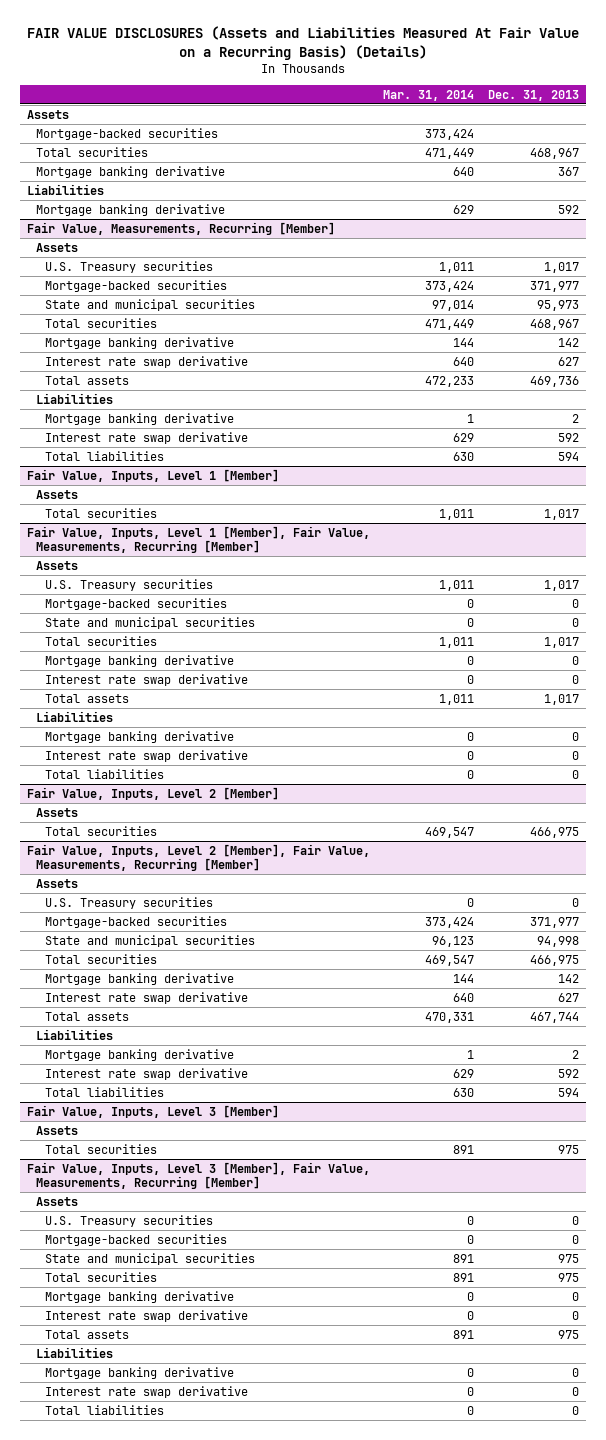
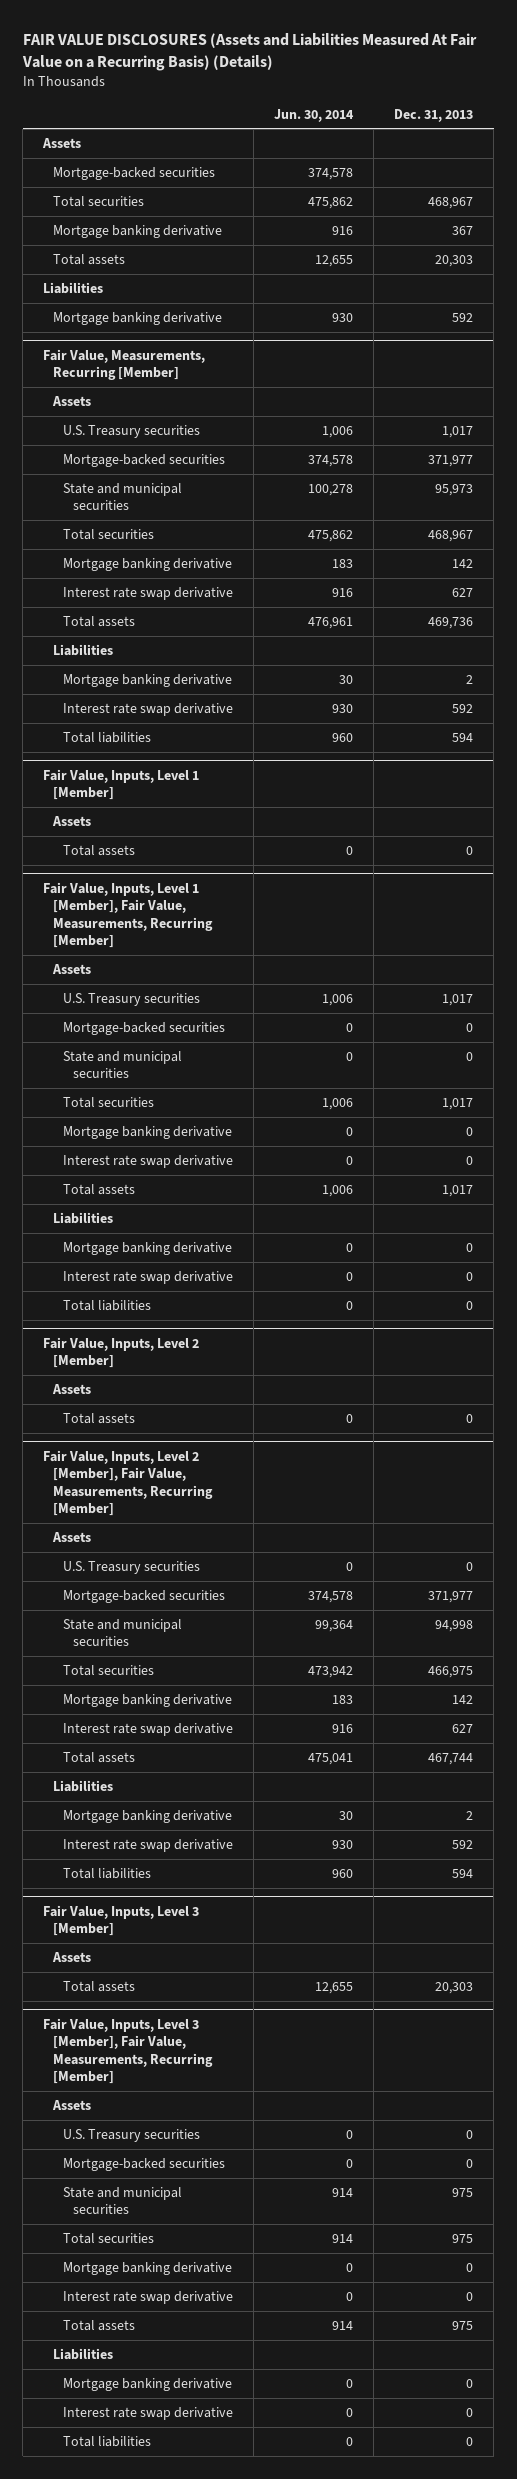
- | Mar. 31, 2014 | Dec. 31, 2013
+ | Jun. 30, 2014 | Dec. 31, 2013
+ Total assets | 12,655 | 20,303
@ Fair Value, Inputs, Level 1 [Member]
- Total securities | 1,011 | 1,017
+ Total assets | 0 | 0
@ Fair Value, Inputs, Level 2 [Member]
- Total securities | 469,547 | 466,975
+ Total assets | 0 | 0
@ Fair Value, Inputs, Level 3 [Member]
- Total securities | 891 | 975
+ Total assets | 12,655 | 20,303

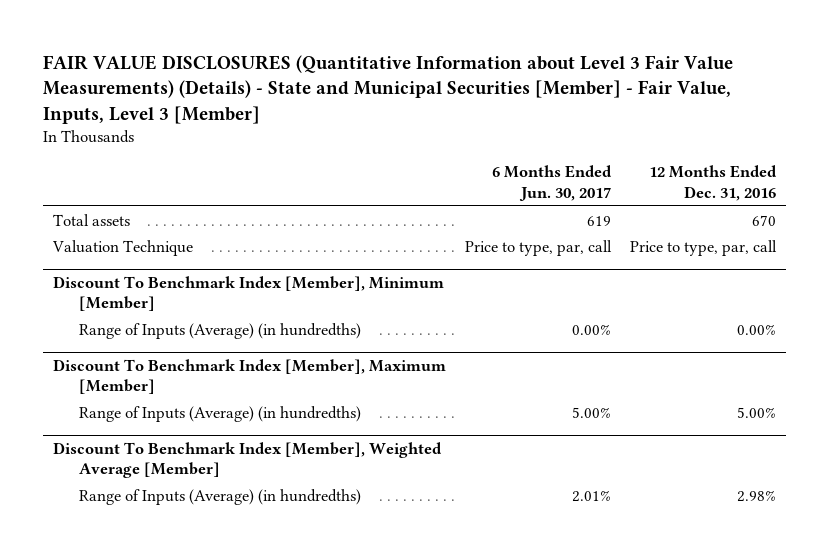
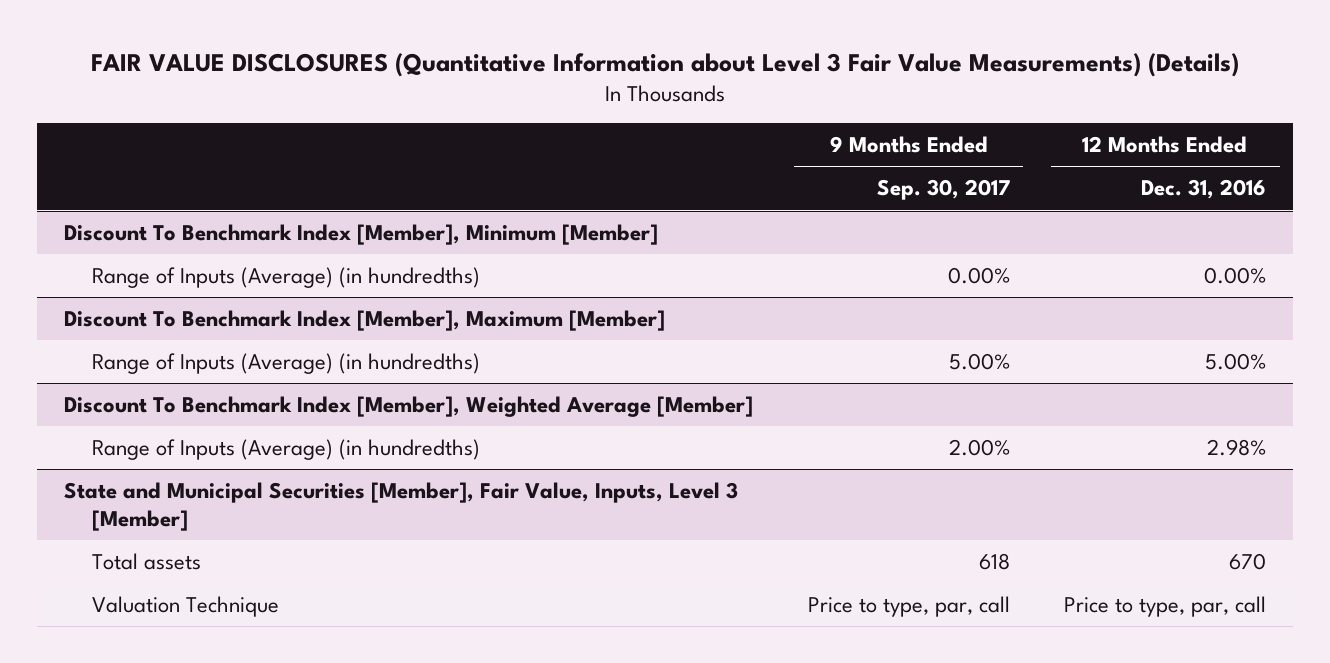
- FAIR VALUE DISCLOSURES (Quantitative Information about Level 3 Fair Value Measurements) (Details) - State and Municipal Securities [Member] - Fair Value, Inputs, Level 3 [Member]
+ FAIR VALUE DISCLOSURES (Quantitative Information about Level 3 Fair Value Measurements) (Details)
- | 6 Months Ended Jun. 30, 2017 | 12 Months Ended Dec. 31, 2016
+ | 9 Months Ended Sep. 30, 2017 | 12 Months Ended Dec. 31, 2016
- Total assets | 619 | 670
- Valuation Technique | Price to type, par, call | Price to type, par, call
+ State and Municipal Securities [Member], Fair Value, Inputs, Level 3 [Member]
+ Total assets | 618 | 670
+ Valuation Technique | Price to type, par, call | Price to type, par, call

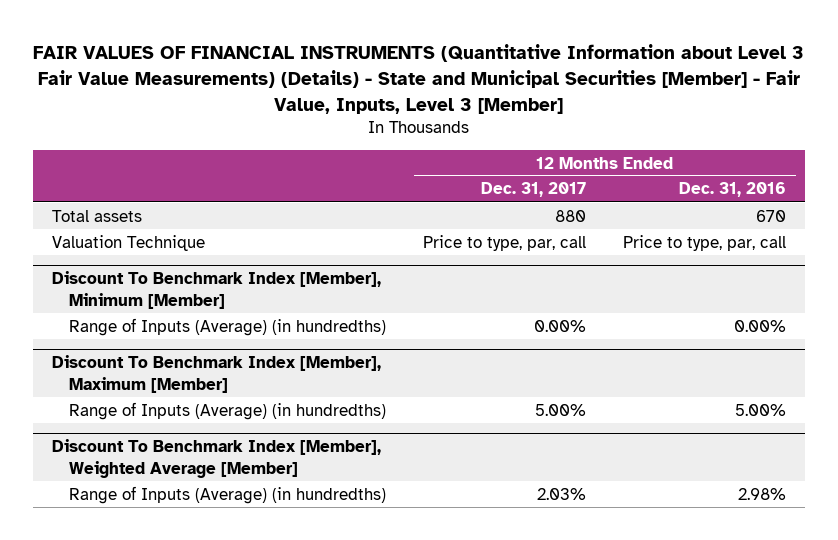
- FAIR VALUE DISCLOSURES (Quantitative Information about Level 3 Fair Value Measurements) (Details)
+ FAIR VALUES OF FINANCIAL INSTRUMENTS (Quantitative Information about Level 3 Fair Value Measurements) (Details) - State and Municipal Securities [Member] - Fair Value, Inputs, Level 3 [Member]
- | 9 Months Ended Sep. 30, 2017 | 12 Months Ended Dec. 31, 2016
+ | 12 Months Ended Dec. 31, 2017 | 12 Months Ended Dec. 31, 2016
+ Total assets | 880 | 670
+ Valuation Technique | Price to type, par, call | Price to type, par, call
- State and Municipal Securities [Member], Fair Value, Inputs, Level 3 [Member]
- Total assets | 618 | 670
- Valuation Technique | Price to type, par, call | Price to type, par, call

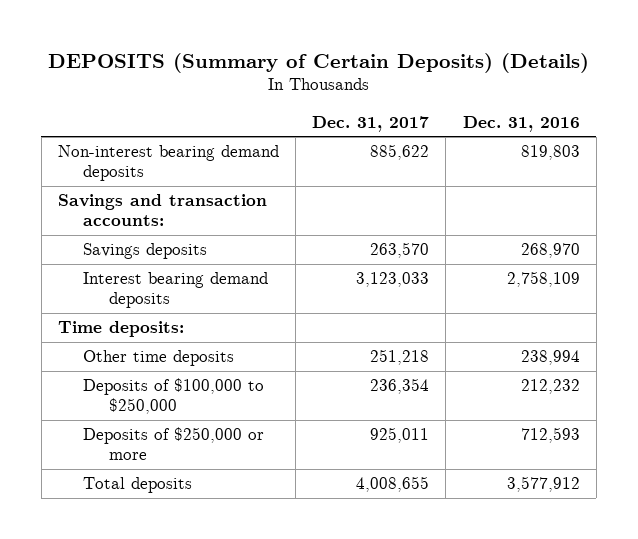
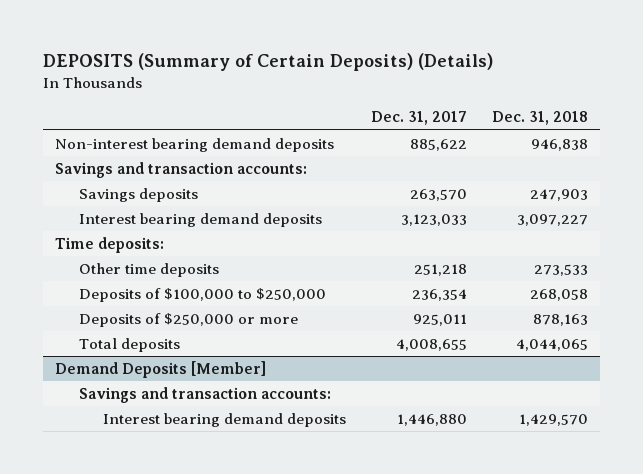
- | Dec. 31, 2017 | Dec. 31, 2016
+ | Dec. 31, 2017 | Dec. 31, 2018
+ Demand Deposits [Member]
+ Savings and transaction accounts:
+ Interest bearing demand deposits | 1,446,880 | 1,429,570

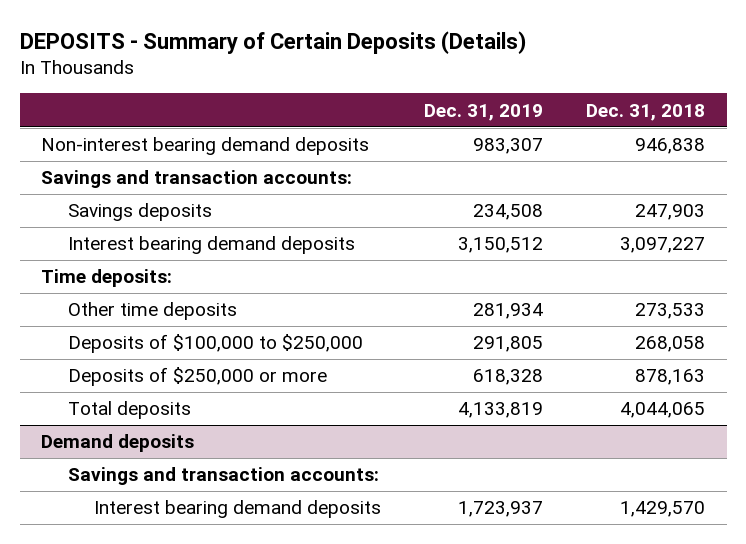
- DEPOSITS (Summary of Certain Deposits) (Details)
+ DEPOSITS - Summary of Certain Deposits (Details)
- | Dec. 31, 2017 | Dec. 31, 2018
+ | Dec. 31, 2019 | Dec. 31, 2018
- Demand Deposits [Member]
+ Demand deposits

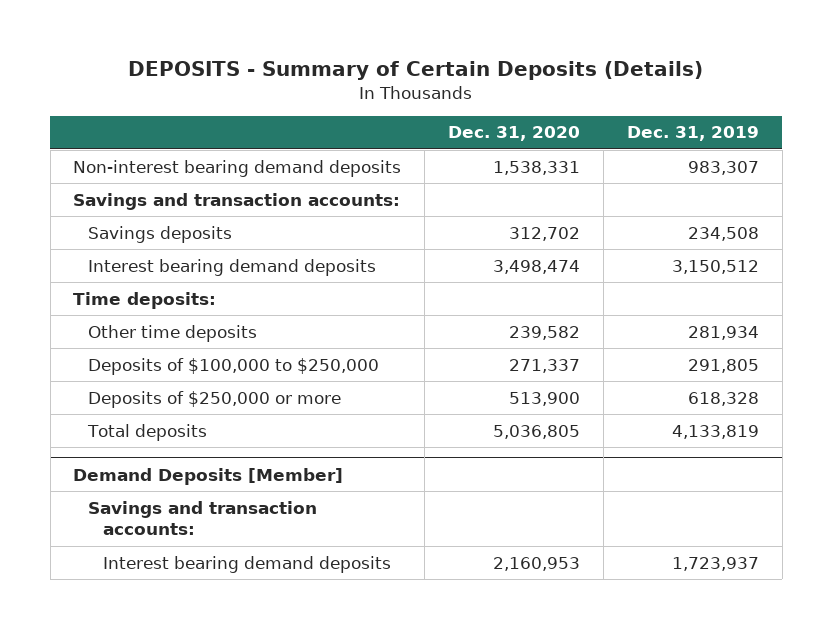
- | Dec. 31, 2019 | Dec. 31, 2018
+ | Dec. 31, 2020 | Dec. 31, 2019
- Demand deposits
+ Demand Deposits [Member]

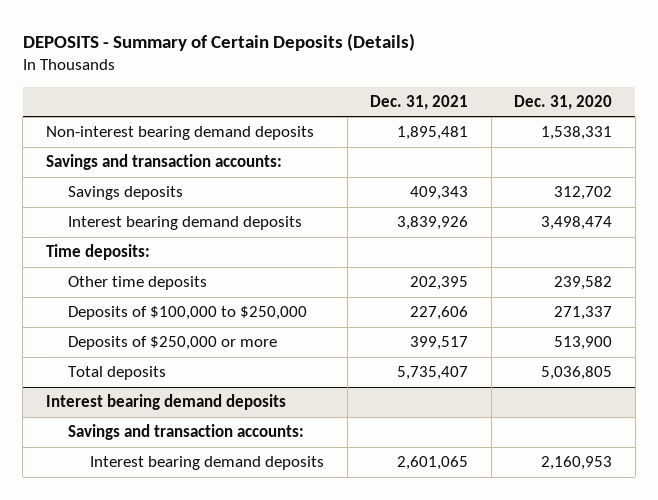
- | Dec. 31, 2020 | Dec. 31, 2019
+ | Dec. 31, 2021 | Dec. 31, 2020
- Demand Deposits [Member]
+ Interest bearing demand deposits

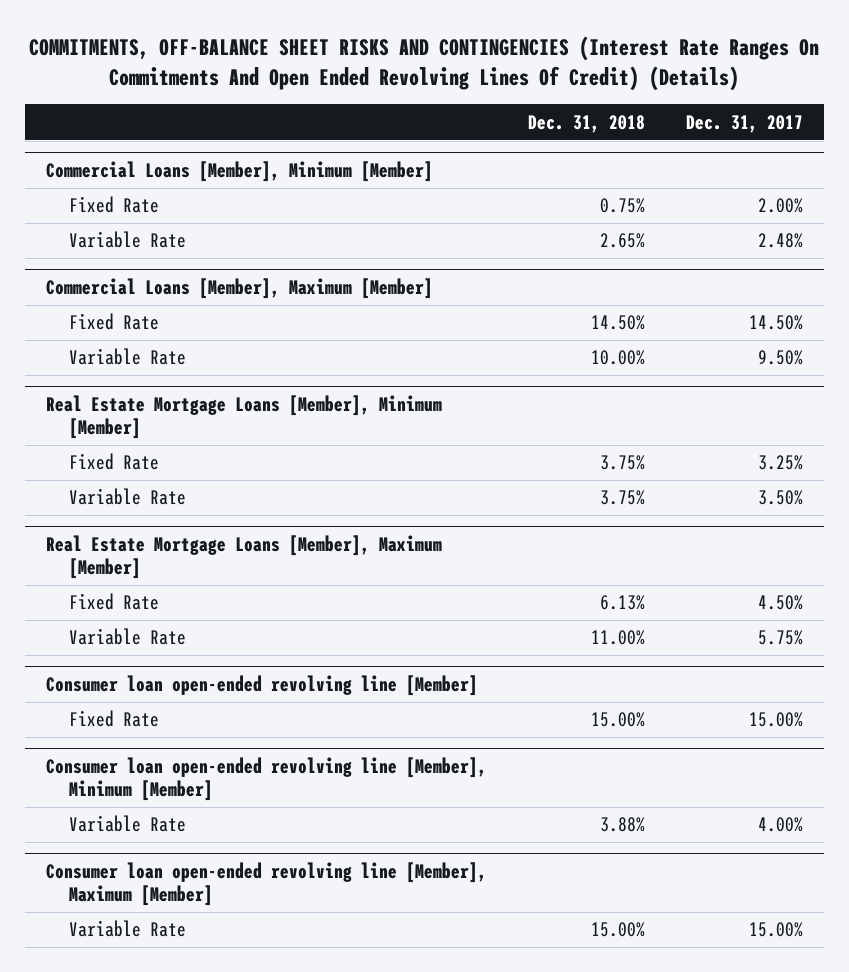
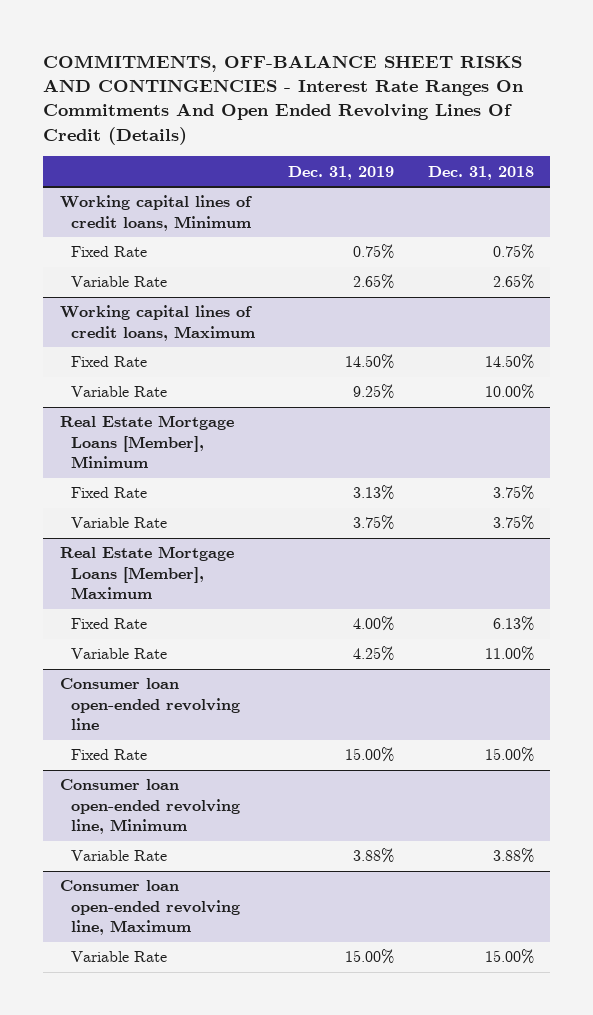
- COMMITMENTS, OFF-BALANCE SHEET RISKS AND CONTINGENCIES (Interest Rate Ranges On Commitments And Open Ended Revolving Lines Of Credit) (Details)
+ COMMITMENTS, OFF-BALANCE SHEET RISKS AND CONTINGENCIES - Interest Rate Ranges On Commitments And Open Ended Revolving Lines Of Credit (Details)
- | Dec. 31, 2018 | Dec. 31, 2017
+ | Dec. 31, 2019 | Dec. 31, 2018
- Commercial Loans [Member], Minimum [Member]
+ Working capital lines of credit loans, Minimum
- Commercial Loans [Member], Maximum [Member]
+ Working capital lines of credit loans, Maximum
- Real Estate Mortgage Loans [Member], Minimum [Member]
+ Real Estate Mortgage Loans [Member], Minimum
- Real Estate Mortgage Loans [Member], Maximum [Member]
+ Real Estate Mortgage Loans [Member], Maximum
- Consumer loan open-ended revolving line [Member]
+ Consumer loan open-ended revolving line
- Consumer loan open-ended revolving line [Member], Minimum [Member]
+ Consumer loan open-ended revolving line, Minimum
- Consumer loan open-ended revolving line [Member], Maximum [Member]
+ Consumer loan open-ended revolving line, Maximum

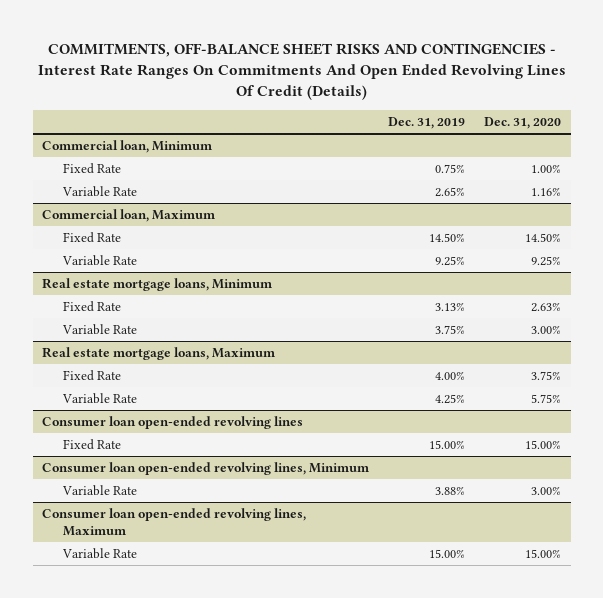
- | Dec. 31, 2019 | Dec. 31, 2018
+ | Dec. 31, 2019 | Dec. 31, 2020
- Working capital lines of credit loans, Minimum
+ Commercial loan, Minimum
- Working capital lines of credit loans, Maximum
+ Commercial loan, Maximum
- Real Estate Mortgage Loans [Member], Minimum
+ Real estate mortgage loans, Minimum
- Real Estate Mortgage Loans [Member], Maximum
+ Real estate mortgage loans, Maximum
- Consumer loan open-ended revolving line
+ Consumer loan open-ended revolving lines
- Consumer loan open-ended revolving line, Minimum
+ Consumer loan open-ended revolving lines, Minimum
- Consumer loan open-ended revolving line, Maximum
+ Consumer loan open-ended revolving lines, Maximum

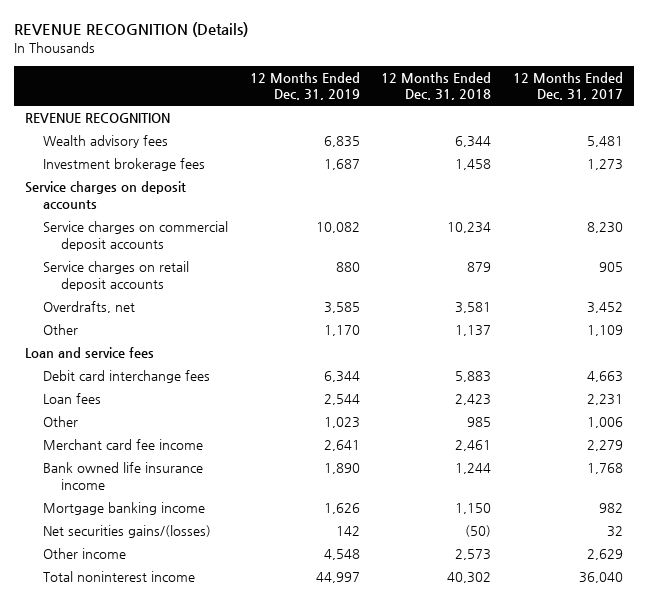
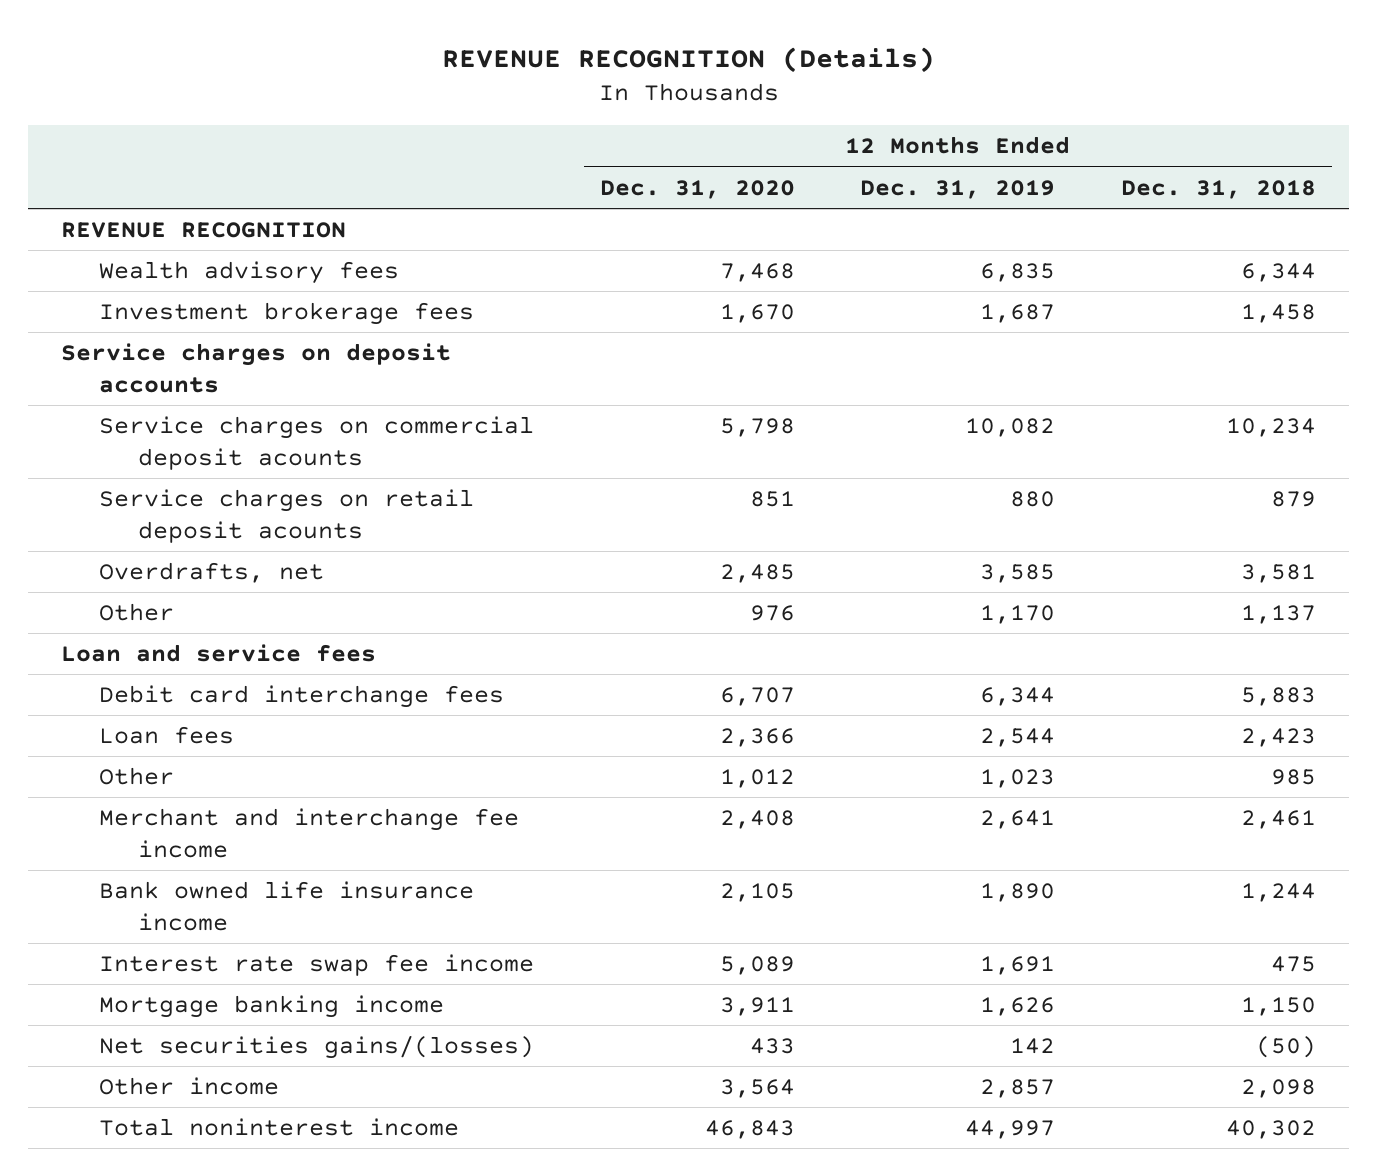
- | 12 Months Ended Dec. 31, 2019 | 12 Months Ended Dec. 31, 2018 | 12 Months Ended Dec. 31, 2017
+ | 12 Months Ended Dec. 31, 2020 | 12 Months Ended Dec. 31, 2019 | 12 Months Ended Dec. 31, 2018
- Service charges on commercial deposit accounts | 10,082 | 10,234 | 8,230
- Service charges on retail deposit accounts | 880 | 879 | 905
+ Service charges on commercial deposit acounts | 5,798 | 10,082 | 10,234
+ Service charges on retail deposit acounts | 851 | 880 | 879
- Merchant card fee income | 2,641 | 2,461 | 2,279
+ Merchant and interchange fee income | 2,408 | 2,641 | 2,461
+ Interest rate swap fee income | 5,089 | 1,691 | 475
- Other income | 4,548 | 2,573 | 2,629
+ Other income | 3,564 | 2,857 | 2,098

